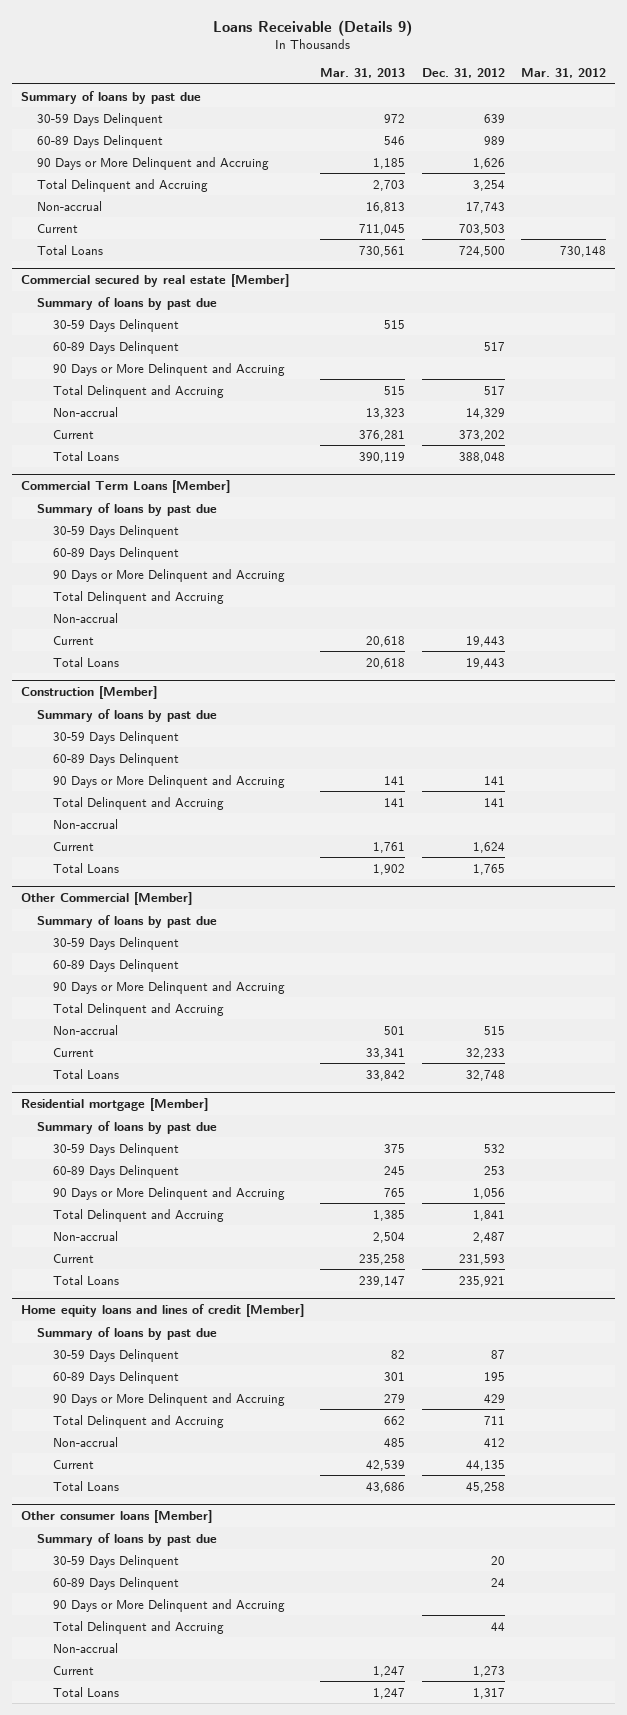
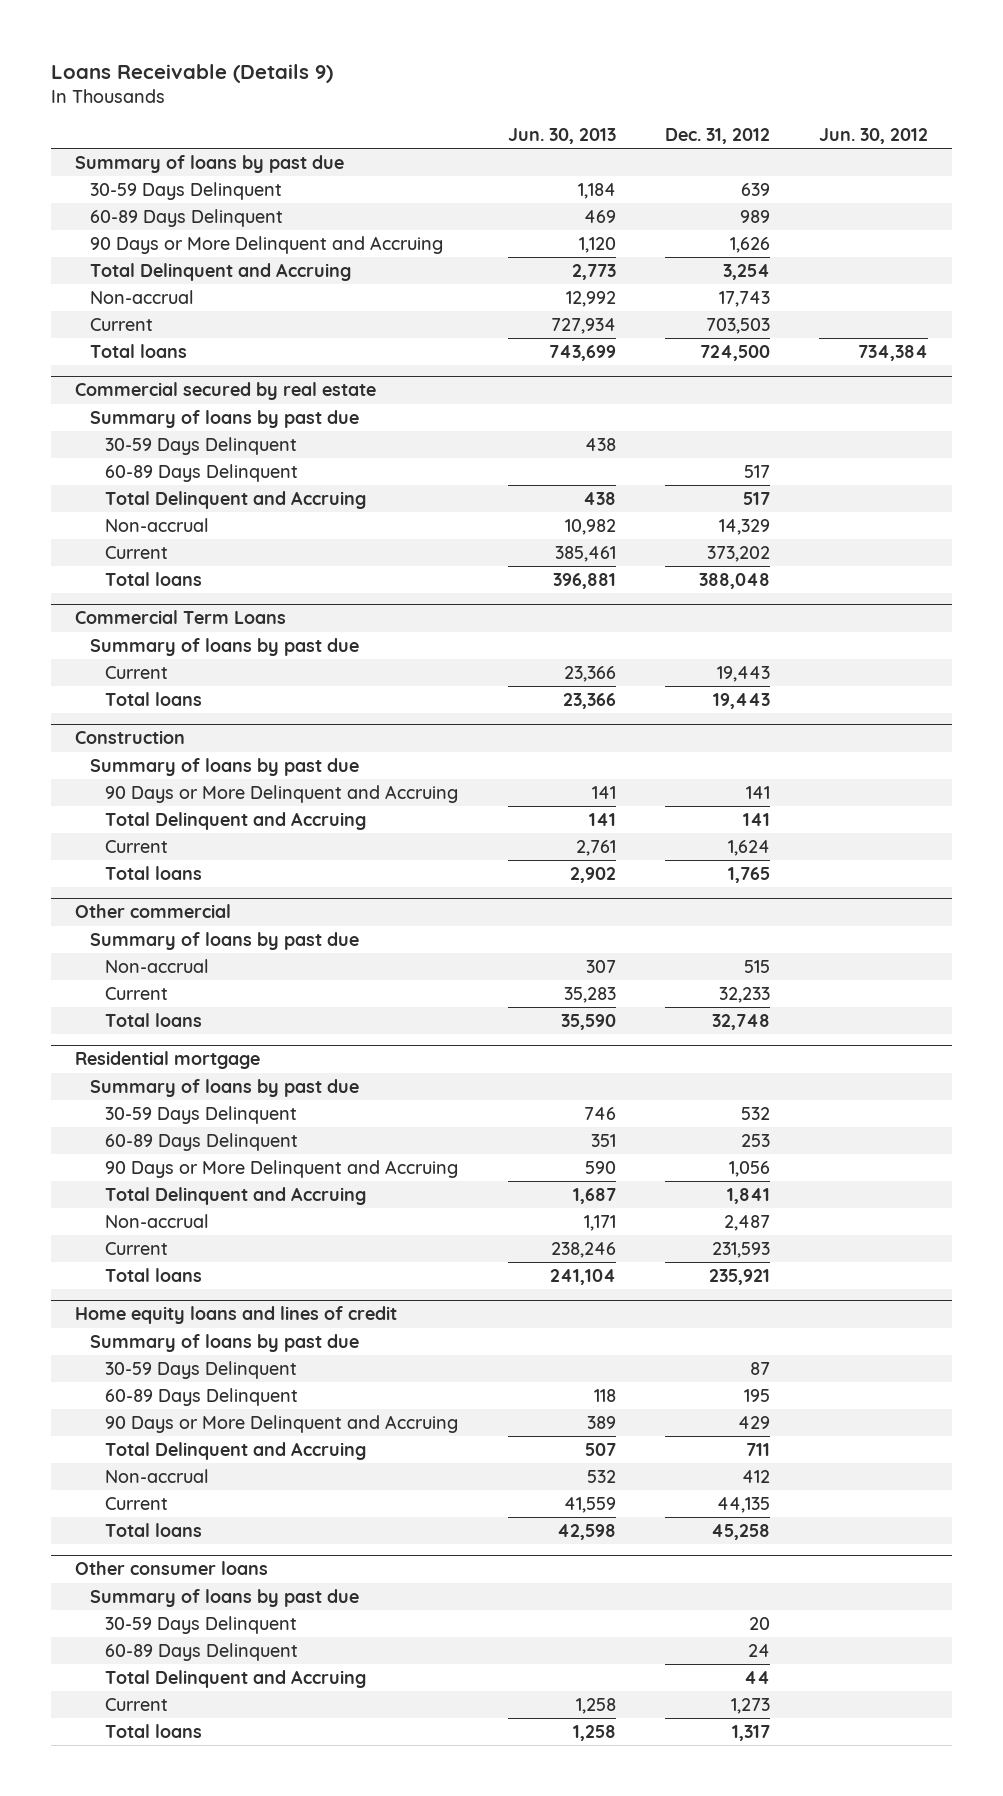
- | Mar. 31, 2013 | Dec. 31, 2012 | Mar. 31, 2012
+ | Jun. 30, 2013 | Dec. 31, 2012 | Jun. 30, 2012
- Total Loans | 730,561 | 724,500 | 730,148
- Commercial secured by real estate [Member]
+ Total loans | 743,699 | 724,500 | 734,384
+ Commercial secured by real estate
- 90 Days or More Delinquent and Accruing
- Total Loans | 390,119 | 388,048 |
- Commercial Term Loans [Member]
+ Total loans | 396,881 | 388,048 |
+ Commercial Term Loans
- 30-59 Days Delinquent
- 60-89 Days Delinquent
- 90 Days or More Delinquent and Accruing
- Total Delinquent and Accruing
- Non-accrual
- Total Loans | 20,618 | 19,443 |
- Construction [Member]
+ Total loans | 23,366 | 19,443 |
+ Construction
- 30-59 Days Delinquent
- 60-89 Days Delinquent
- Non-accrual
- Total Loans | 1,902 | 1,765 |
- Other Commercial [Member]
+ Total loans | 2,902 | 1,765 |
+ Other commercial
- 30-59 Days Delinquent
- 60-89 Days Delinquent
- 90 Days or More Delinquent and Accruing
- Total Delinquent and Accruing
- Total Loans | 33,842 | 32,748 |
- Residential mortgage [Member]
+ Total loans | 35,590 | 32,748 |
+ Residential mortgage
- Total Loans | 239,147 | 235,921 |
- Home equity loans and lines of credit [Member]
+ Total loans | 241,104 | 235,921 |
+ Home equity loans and lines of credit
- Total Loans | 43,686 | 45,258 |
- Other consumer loans [Member]
+ Total loans | 42,598 | 45,258 |
+ Other consumer loans
- 90 Days or More Delinquent and Accruing
- Non-accrual
- Total Loans | 1,247 | 1,317 |
+ Total loans | 1,258 | 1,317 |

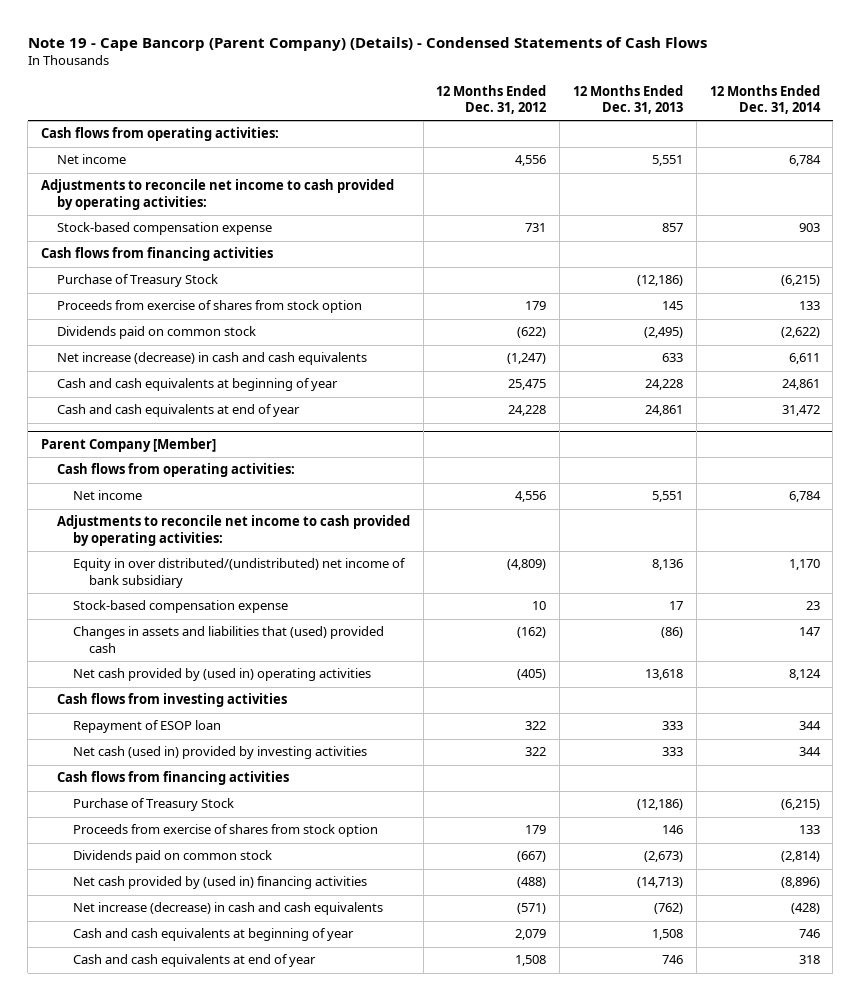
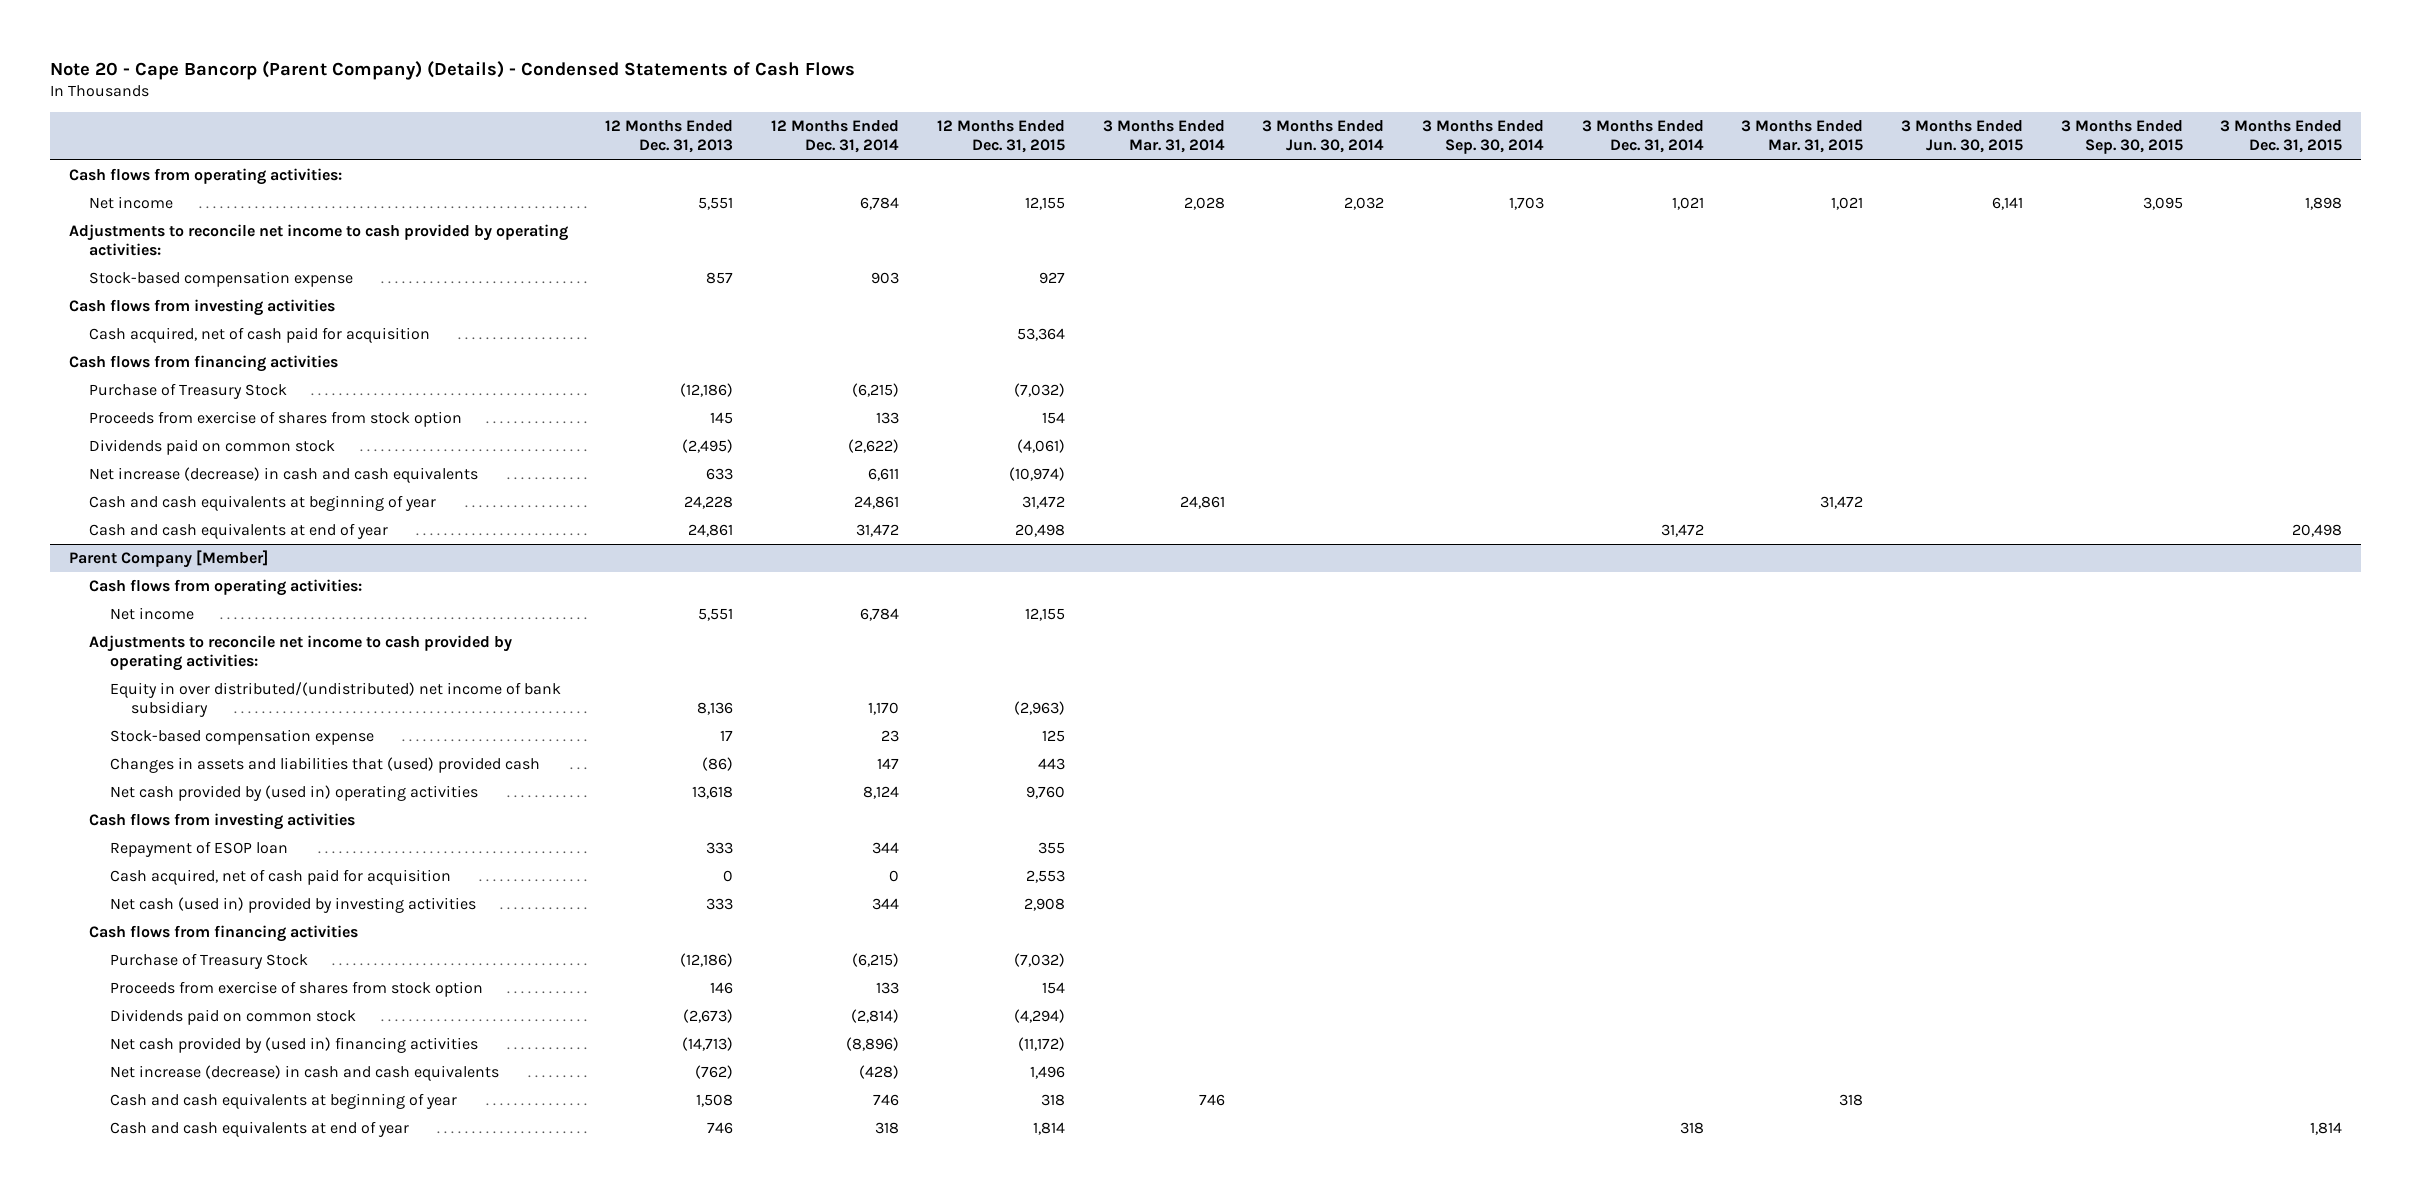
- Note 19 - Cape Bancorp (Parent Company) (Details) - Condensed Statements of Cash Flows
+ Note 20 - Cape Bancorp (Parent Company) (Details) - Condensed Statements of Cash Flows
- | 12 Months Ended Dec. 31, 2012 | 12 Months Ended Dec. 31, 2013 | 12 Months Ended Dec. 31, 2014
+ | 12 Months Ended Dec. 31, 2013 | 12 Months Ended Dec. 31, 2014 | 12 Months Ended Dec. 31, 2015 | 3 Months Ended Mar. 31, 2014 | 3 Months Ended Jun. 30, 2014 | 3 Months Ended Sep. 30, 2014 | 3 Months Ended Dec. 31, 2014 | 3 Months Ended Mar. 31, 2015 | 3 Months Ended Jun. 30, 2015 | 3 Months Ended Sep. 30, 2015 | 3 Months Ended Dec. 31, 2015
+ Cash flows from investing activities
+ Cash acquired, net of cash paid for acquisition | | | 53,364 | | | | | | | |
@ Parent Company [Member]
+ Cash acquired, net of cash paid for acquisition | 0 | 0 | 2,553 | | | | | | | |

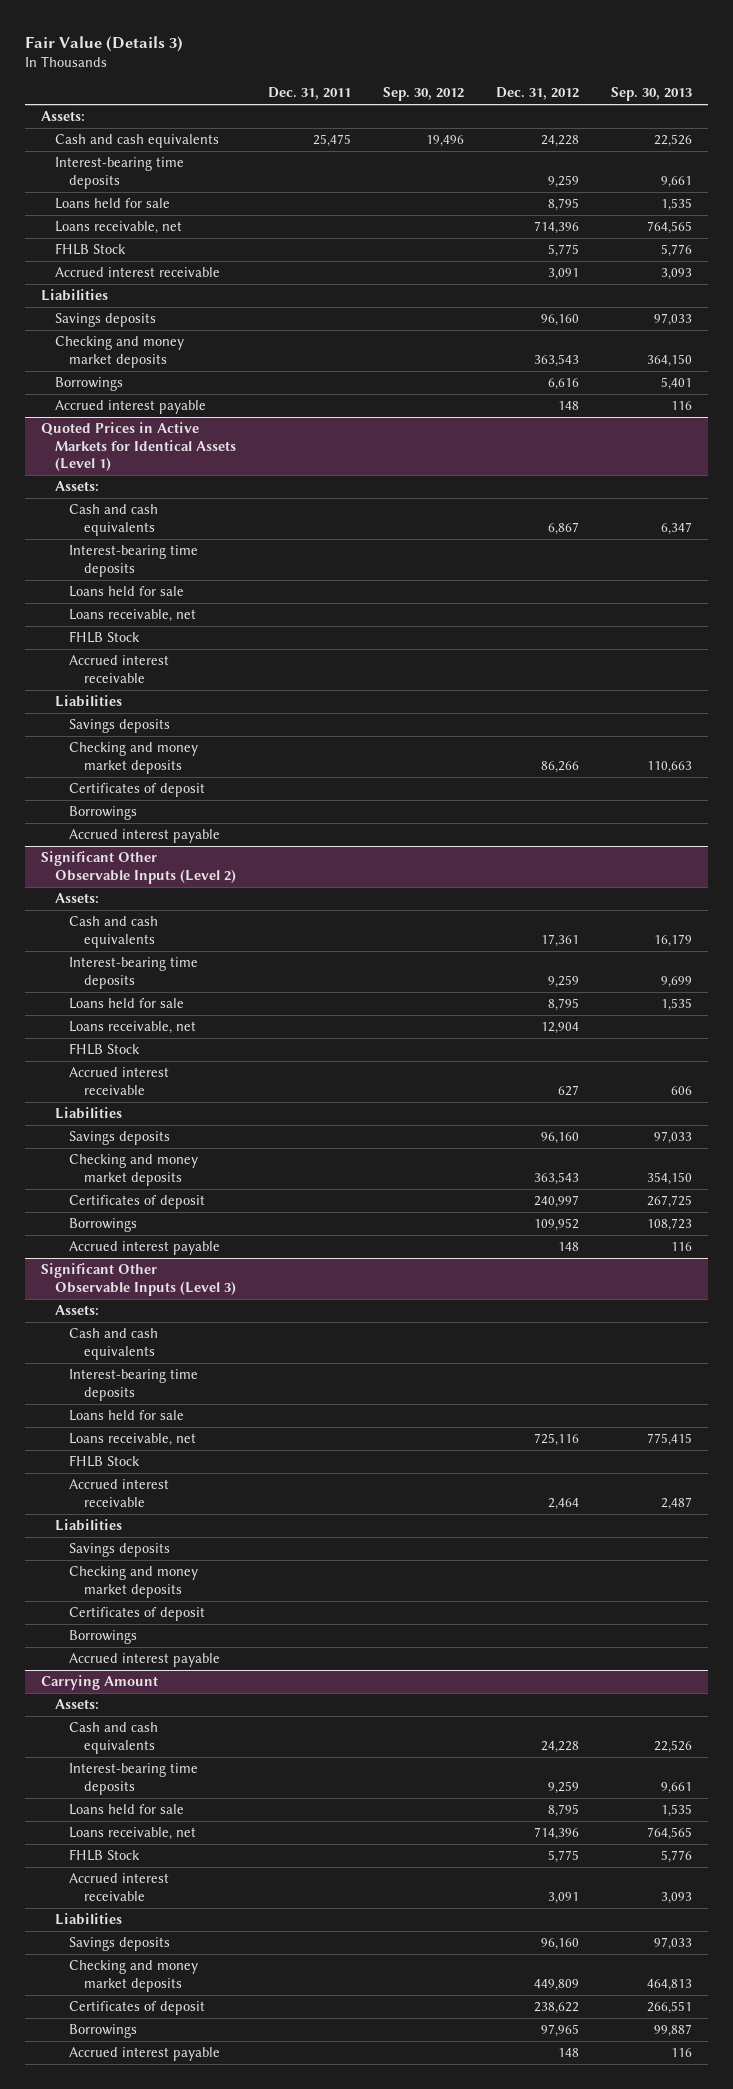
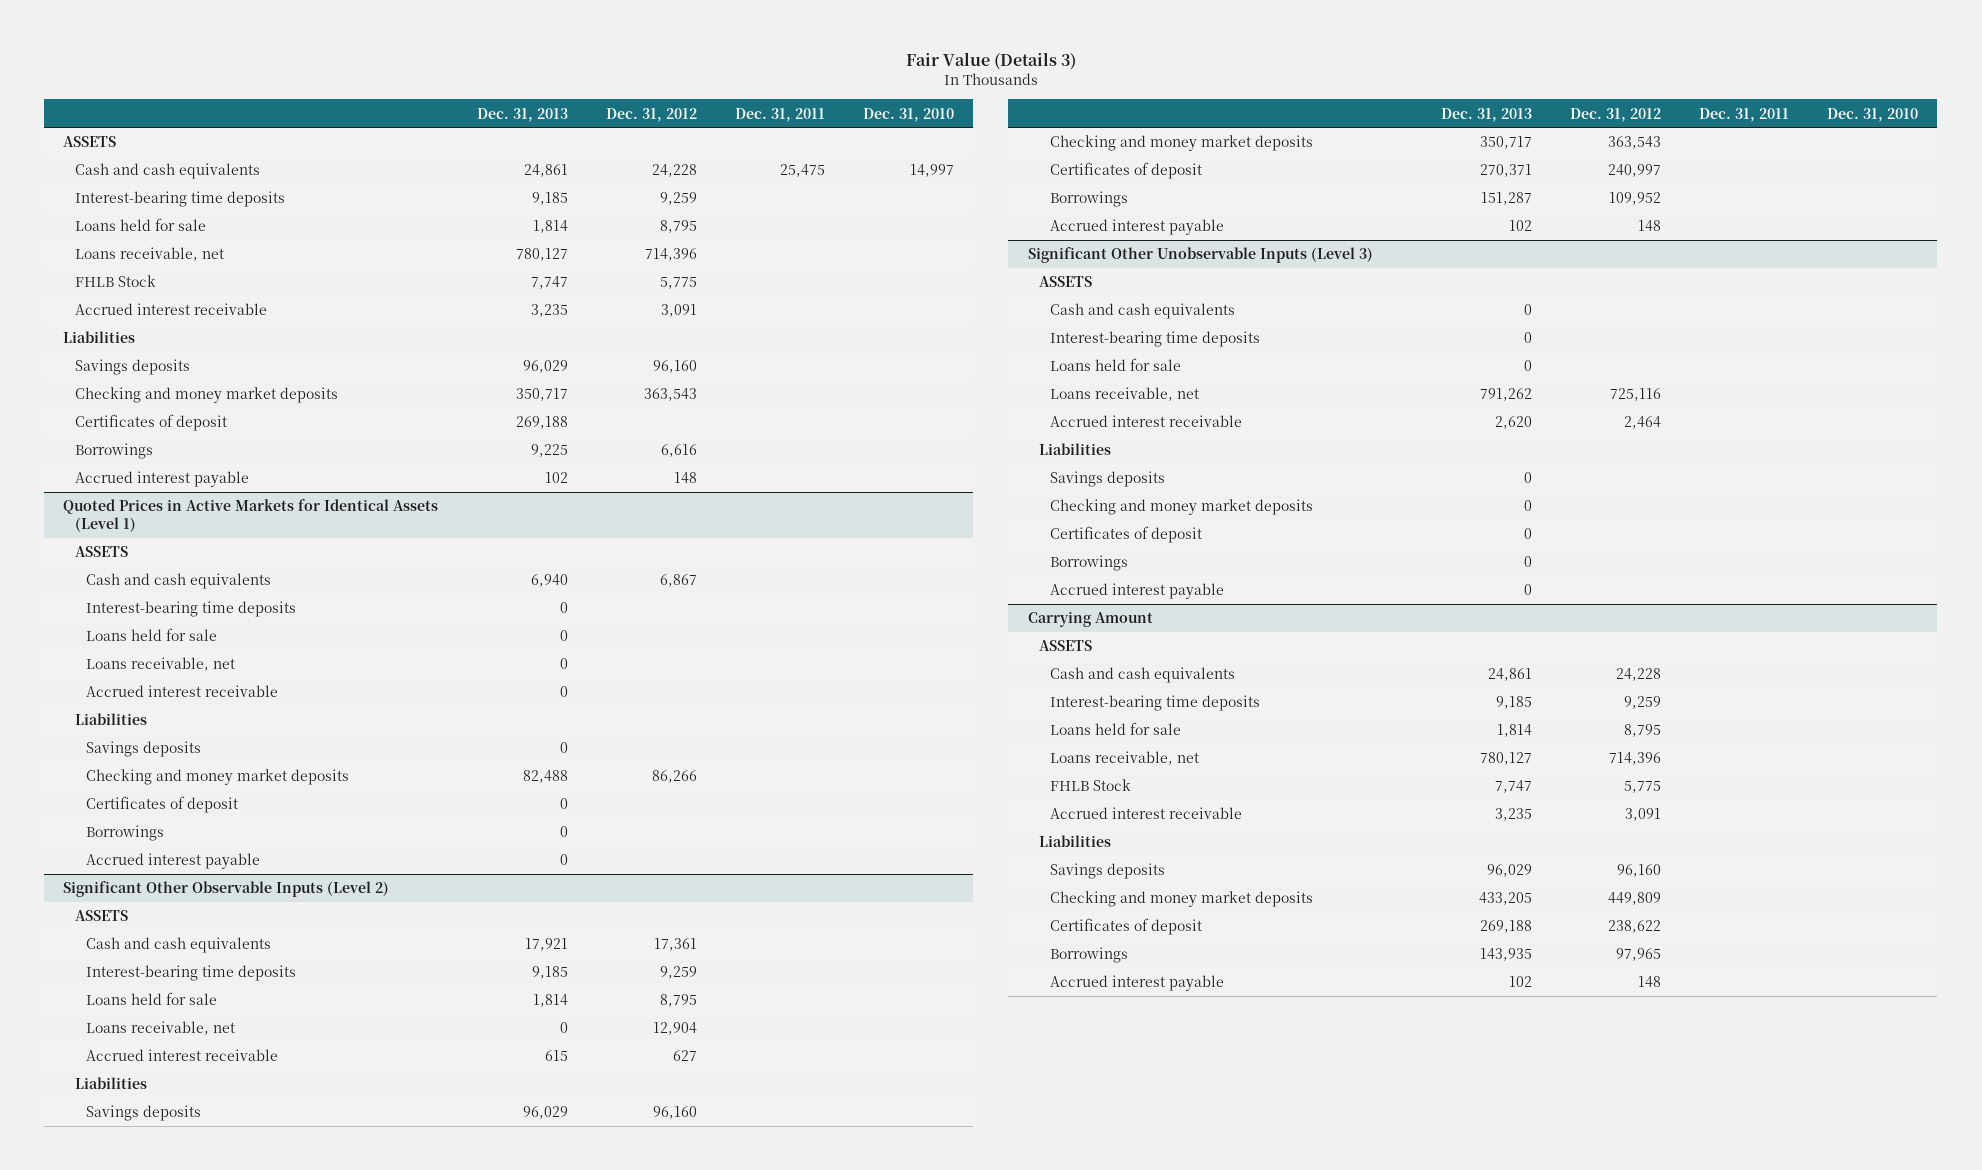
- | Dec. 31, 2011 | Sep. 30, 2012 | Dec. 31, 2012 | Sep. 30, 2013
+ | Dec. 31, 2013 | Dec. 31, 2012 | Dec. 31, 2011 | Dec. 31, 2010
- Assets:
+ ASSETS
+ Certificates of deposit | 269,188 | | |
@ Quoted Prices in Active Markets for Identical Assets (Level 1)
- Assets:
+ ASSETS
- FHLB Stock
@ Significant Other Observable Inputs (Level 2)
- Assets:
+ ASSETS
- FHLB Stock
- Significant Other Observable Inputs (Level 3)
- Assets:
+ Significant Other Unobservable Inputs (Level 3)
+ ASSETS
- FHLB Stock
@ Carrying Amount
- Assets:
+ ASSETS

